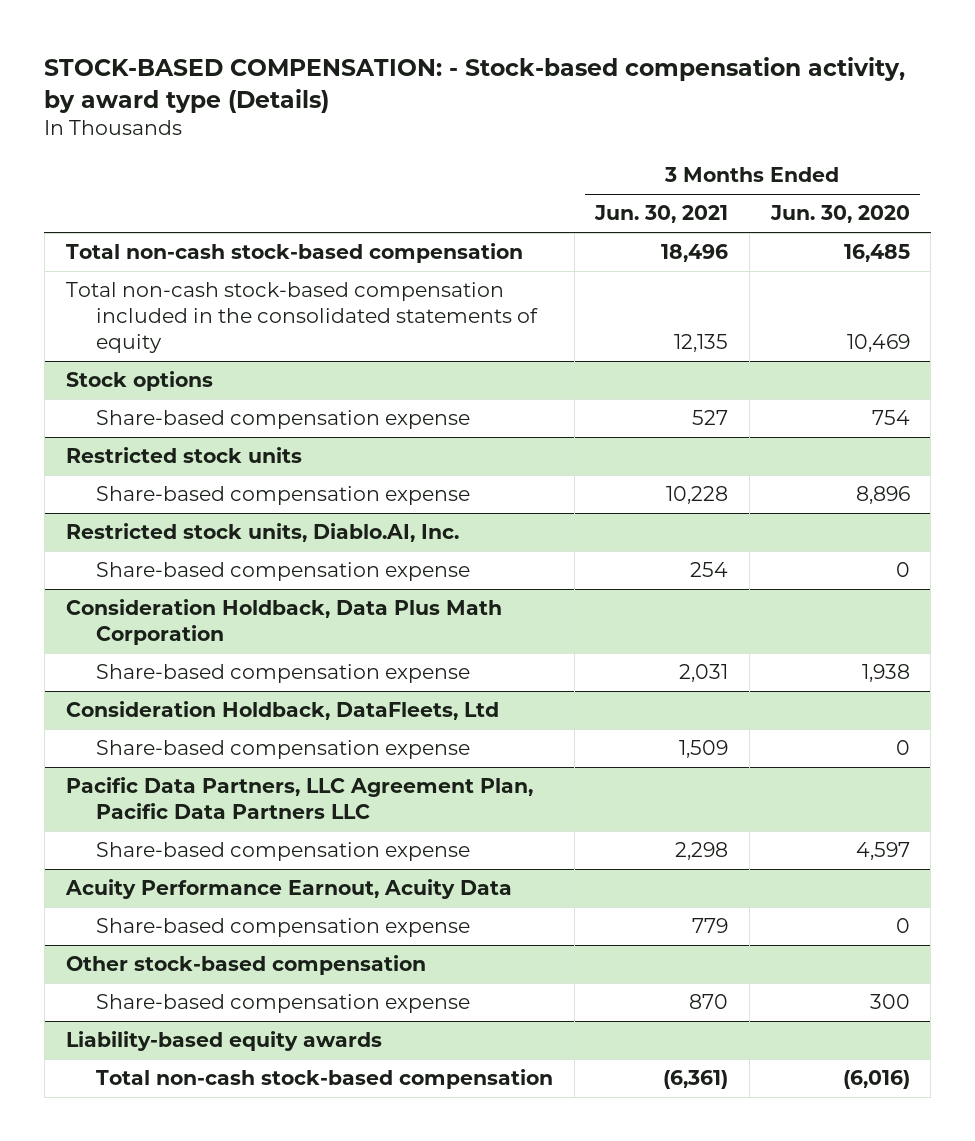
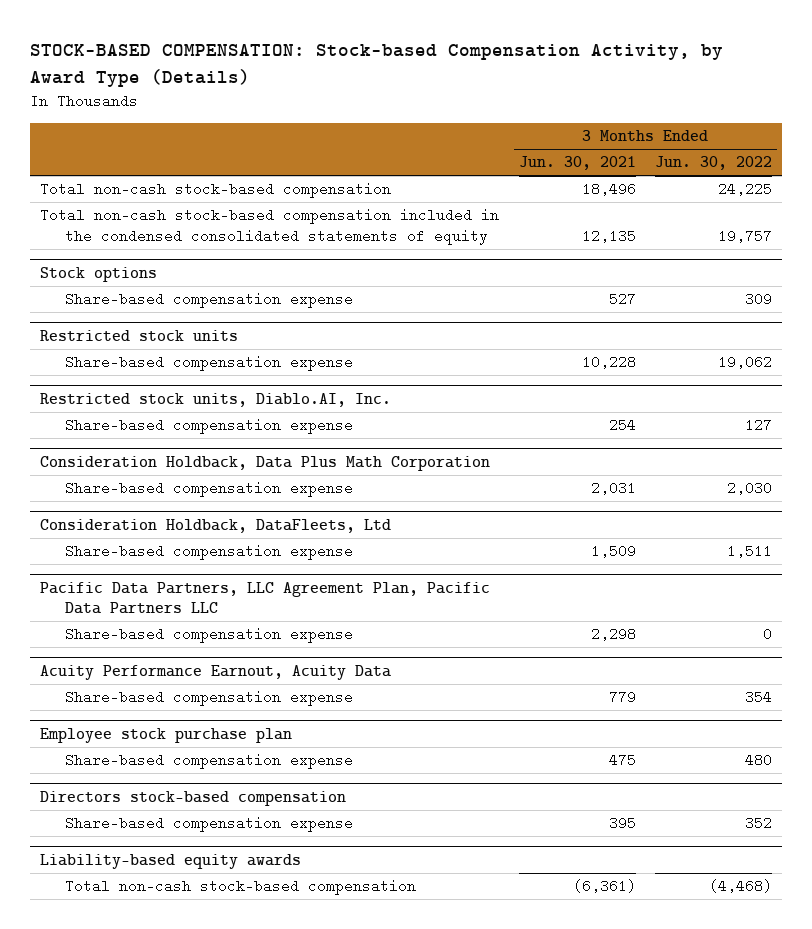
- STOCK-BASED COMPENSATION: - Stock-based compensation activity, by award type (Details)
+ STOCK-BASED COMPENSATION: Stock-based Compensation Activity, by Award Type (Details)
- | 3 Months Ended Jun. 30, 2021 | 3 Months Ended Jun. 30, 2020
+ | 3 Months Ended Jun. 30, 2021 | 3 Months Ended Jun. 30, 2022
- Total non-cash stock-based compensation included in the consolidated statements of equity | 12,135 | 10,469
+ Total non-cash stock-based compensation included in the condensed consolidated statements of equity | 12,135 | 19,757
- Other stock-based compensation
- Share-based compensation expense | 870 | 300
+ Employee stock purchase plan
+ Share-based compensation expense | 475 | 480
+ Directors stock-based compensation
+ Share-based compensation expense | 395 | 352

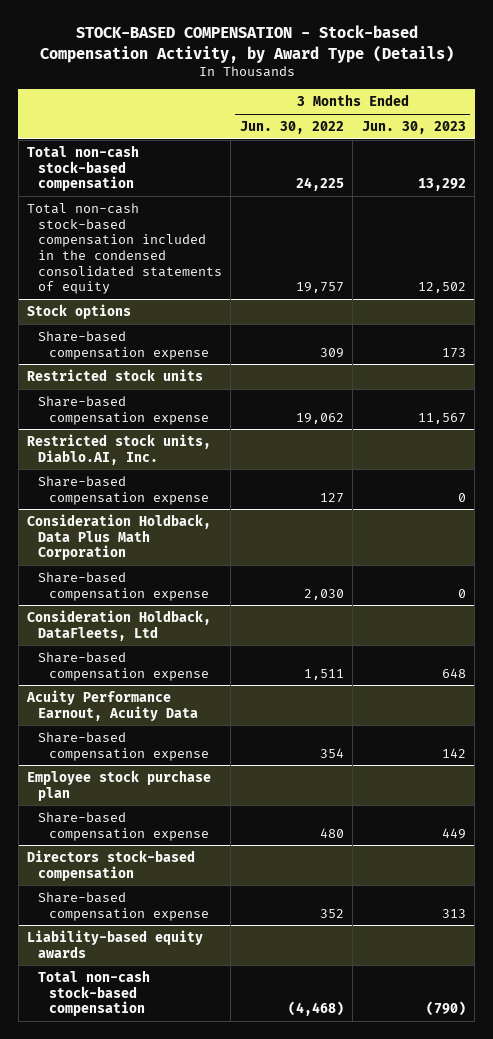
- STOCK-BASED COMPENSATION: Stock-based Compensation Activity, by Award Type (Details)
+ STOCK-BASED COMPENSATION - Stock-based Compensation Activity, by Award Type (Details)
- | 3 Months Ended Jun. 30, 2021 | 3 Months Ended Jun. 30, 2022
+ | 3 Months Ended Jun. 30, 2022 | 3 Months Ended Jun. 30, 2023
- Pacific Data Partners, LLC Agreement Plan, Pacific Data Partners LLC
- Share-based compensation expense | 2,298 | 0

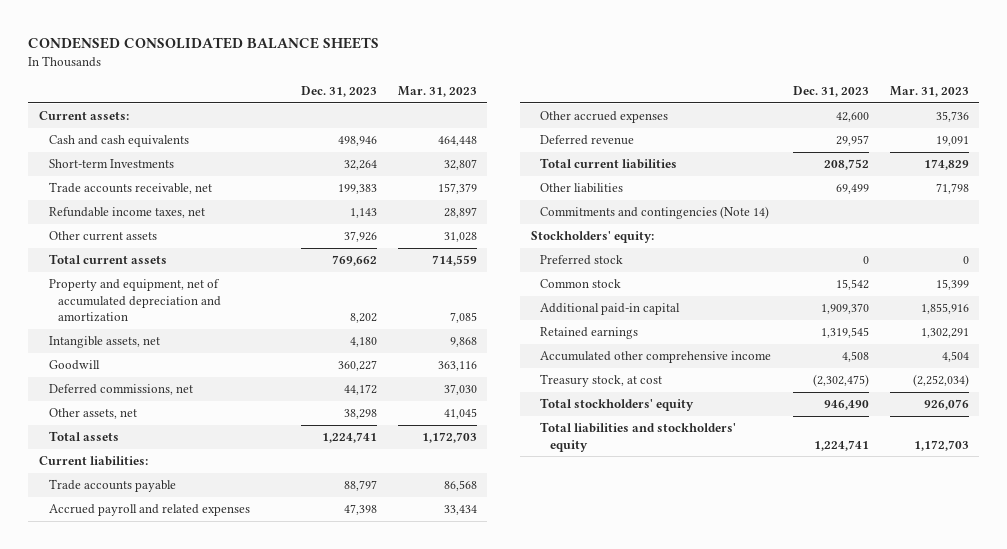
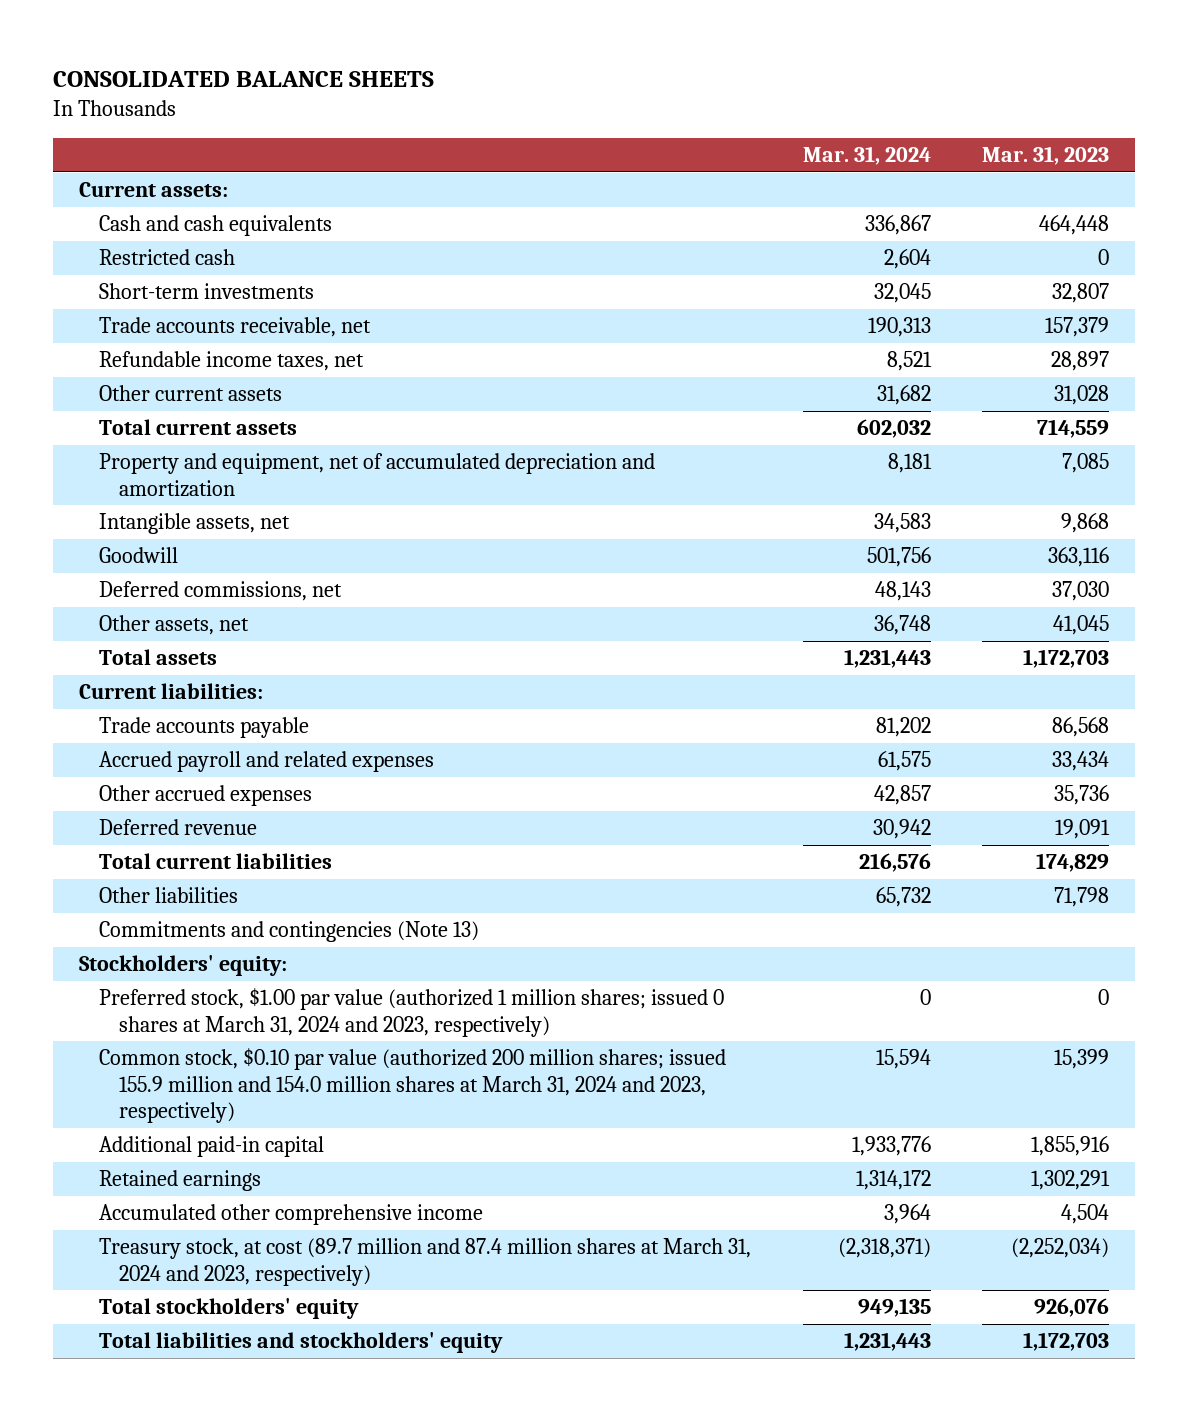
- CONDENSED CONSOLIDATED BALANCE SHEETS
+ CONSOLIDATED BALANCE SHEETS
- | Dec. 31, 2023 | Mar. 31, 2023
+ | Mar. 31, 2024 | Mar. 31, 2023
- Short-term Investments | 32,264 | 32,807
+ Restricted cash | 2,604 | 0
+ Short-term investments | 32,045 | 32,807
- Commitments and contingencies (Note 14)
+ Commitments and contingencies (Note 13)
- Preferred stock | 0 | 0
- Common stock | 15,542 | 15,399
+ Preferred stock, $1.00 par value (authorized 1 million shares; issued 0 shares at March 31, 2024 and 2023, respectively) | 0 | 0
+ Common stock, $0.10 par value (authorized 200 million shares; issued 155.9 million and 154.0 million shares at March 31, 2024 and 2023, respectively) | 15,594 | 15,399
- Treasury stock, at cost | (2,302,475) | (2,252,034)
+ Treasury stock, at cost (89.7 million and 87.4 million shares at March 31, 2024 and 2023, respectively) | (2,318,371) | (2,252,034)

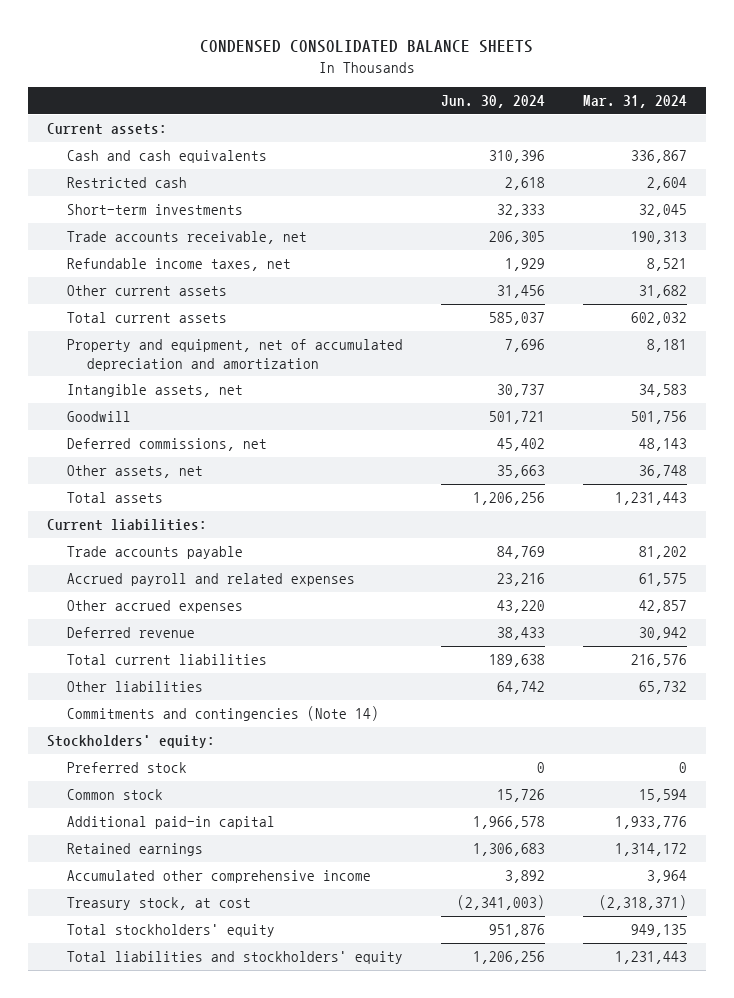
- CONSOLIDATED BALANCE SHEETS
+ CONDENSED CONSOLIDATED BALANCE SHEETS
- | Mar. 31, 2024 | Mar. 31, 2023
+ | Jun. 30, 2024 | Mar. 31, 2024
- Commitments and contingencies (Note 13)
+ Commitments and contingencies (Note 14)
- Preferred stock, $1.00 par value (authorized 1 million shares; issued 0 shares at March 31, 2024 and 2023, respectively) | 0 | 0
- Common stock, $0.10 par value (authorized 200 million shares; issued 155.9 million and 154.0 million shares at March 31, 2024 and 2023, respectively) | 15,594 | 15,399
+ Preferred stock | 0 | 0
+ Common stock | 15,726 | 15,594
- Treasury stock, at cost (89.7 million and 87.4 million shares at March 31, 2024 and 2023, respectively) | (2,318,371) | (2,252,034)
+ Treasury stock, at cost | (2,341,003) | (2,318,371)

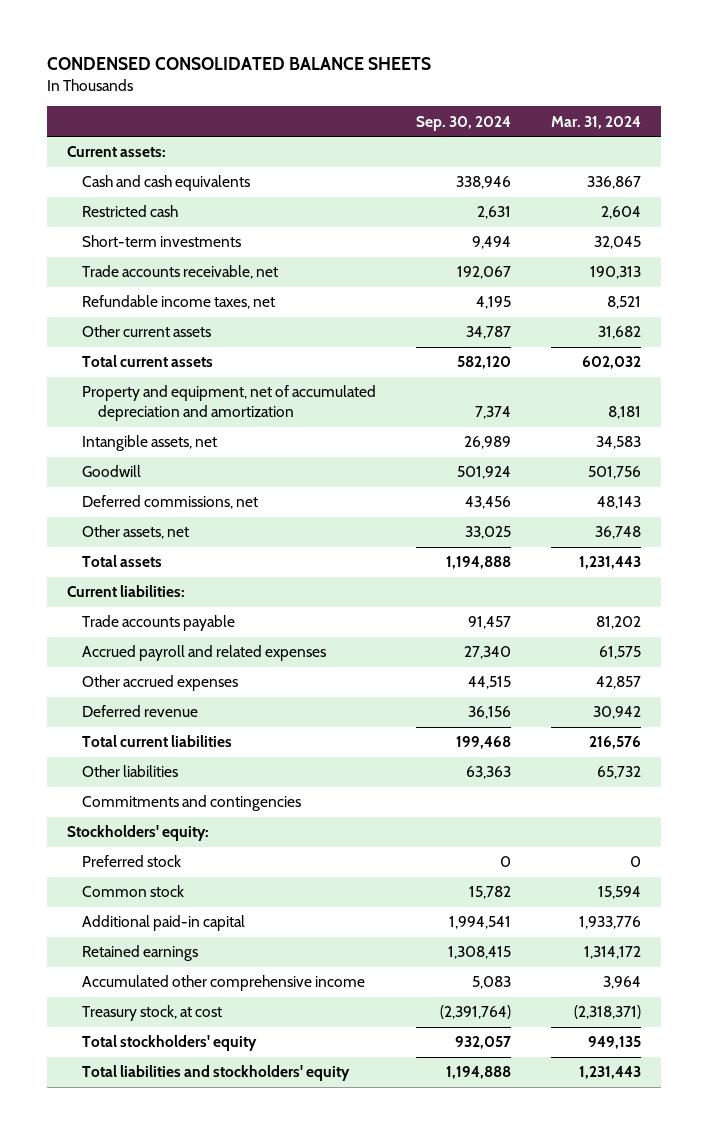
- | Jun. 30, 2024 | Mar. 31, 2024
+ | Sep. 30, 2024 | Mar. 31, 2024
- Commitments and contingencies (Note 14)
+ Commitments and contingencies

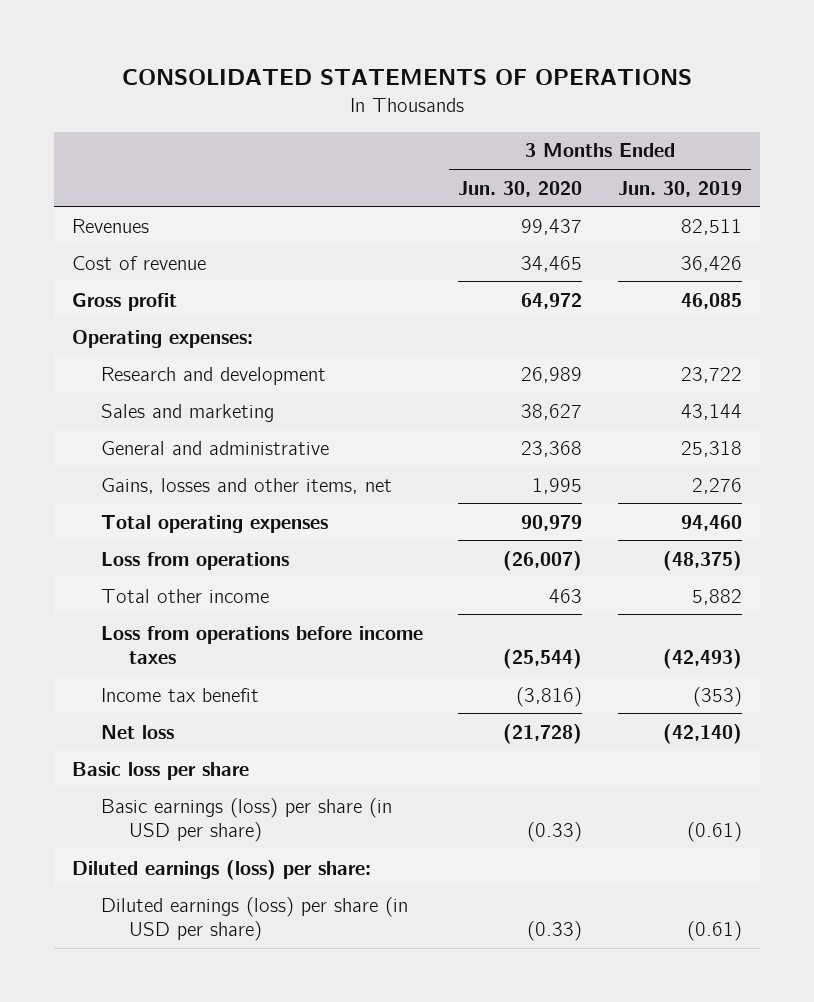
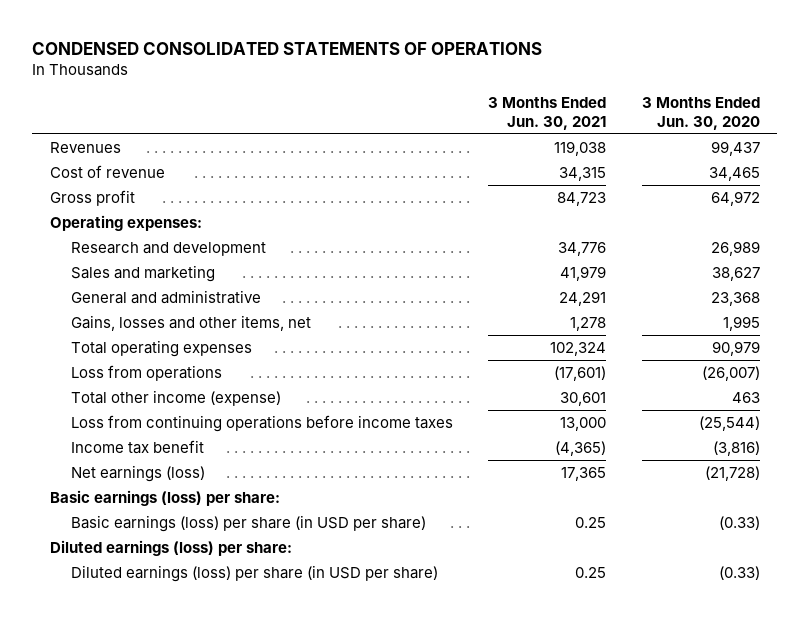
- CONSOLIDATED STATEMENTS OF OPERATIONS
+ CONDENSED CONSOLIDATED STATEMENTS OF OPERATIONS
- | 3 Months Ended Jun. 30, 2020 | 3 Months Ended Jun. 30, 2019
+ | 3 Months Ended Jun. 30, 2021 | 3 Months Ended Jun. 30, 2020
- Total other income | 463 | 5,882
- Loss from operations before income taxes | (25,544) | (42,493)
+ Total other income (expense) | 30,601 | 463
+ Loss from continuing operations before income taxes | 13,000 | (25,544)
- Net loss | (21,728) | (42,140)
- Basic loss per share
+ Net earnings (loss) | 17,365 | (21,728)
+ Basic earnings (loss) per share:

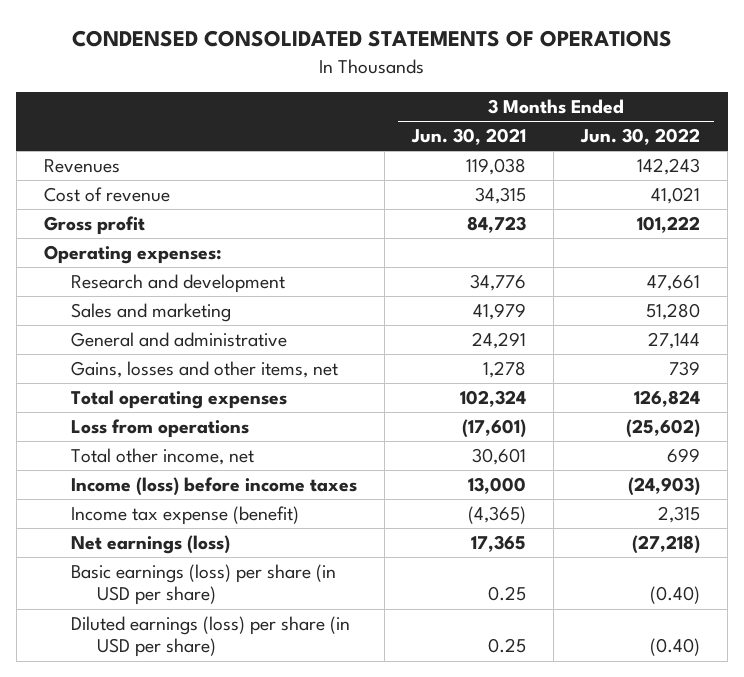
- | 3 Months Ended Jun. 30, 2021 | 3 Months Ended Jun. 30, 2020
+ | 3 Months Ended Jun. 30, 2021 | 3 Months Ended Jun. 30, 2022
- Total other income (expense) | 30,601 | 463
- Loss from continuing operations before income taxes | 13,000 | (25,544)
- Income tax benefit | (4,365) | (3,816)
+ Total other income, net | 30,601 | 699
+ Income (loss) before income taxes | 13,000 | (24,903)
+ Income tax expense (benefit) | (4,365) | 2,315
- Basic earnings (loss) per share:
- Diluted earnings (loss) per share:

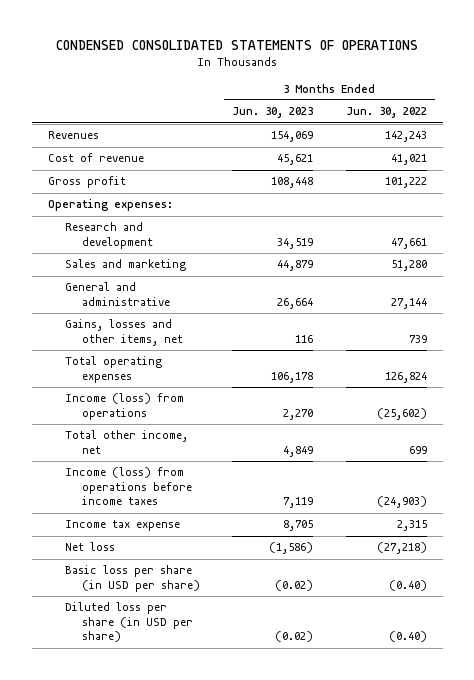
- | 3 Months Ended Jun. 30, 2021 | 3 Months Ended Jun. 30, 2022
+ | 3 Months Ended Jun. 30, 2023 | 3 Months Ended Jun. 30, 2022
- Loss from operations | (17,601) | (25,602)
+ Income (loss) from operations | 2,270 | (25,602)
- Income (loss) before income taxes | 13,000 | (24,903)
- Income tax expense (benefit) | (4,365) | 2,315
- Net earnings (loss) | 17,365 | (27,218)
- Basic earnings (loss) per share (in USD per share) | 0.25 | (0.40)
- Diluted earnings (loss) per share (in USD per share) | 0.25 | (0.40)
+ Income (loss) from operations before income taxes | 7,119 | (24,903)
+ Income tax expense | 8,705 | 2,315
+ Net loss | (1,586) | (27,218)
+ Basic loss per share (in USD per share) | (0.02) | (0.40)
+ Diluted loss per share (in USD per share) | (0.02) | (0.40)

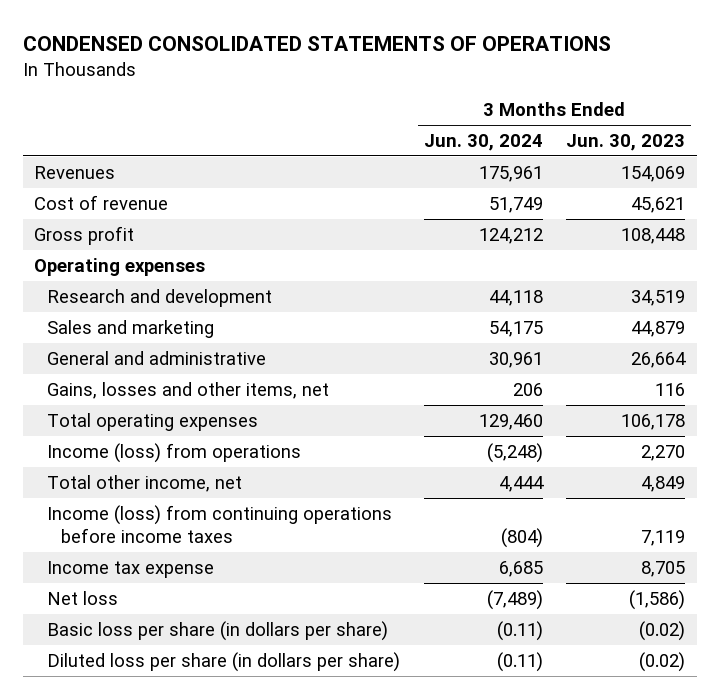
- | 3 Months Ended Jun. 30, 2023 | 3 Months Ended Jun. 30, 2022
+ | 3 Months Ended Jun. 30, 2024 | 3 Months Ended Jun. 30, 2023
- Operating expenses:
+ Operating expenses
- Income (loss) from operations before income taxes | 7,119 | (24,903)
+ Income (loss) from continuing operations before income taxes | (804) | 7,119
- Basic loss per share (in USD per share) | (0.02) | (0.40)
- Diluted loss per share (in USD per share) | (0.02) | (0.40)
+ Basic loss per share (in dollars per share) | (0.11) | (0.02)
+ Diluted loss per share (in dollars per share) | (0.11) | (0.02)

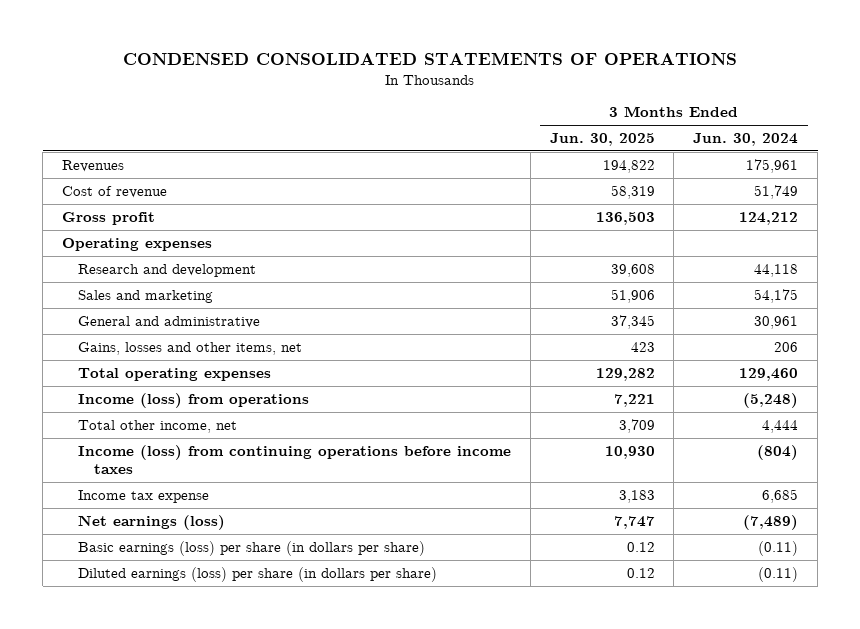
- | 3 Months Ended Jun. 30, 2024 | 3 Months Ended Jun. 30, 2023
+ | 3 Months Ended Jun. 30, 2025 | 3 Months Ended Jun. 30, 2024
- Net loss | (7,489) | (1,586)
- Basic loss per share (in dollars per share) | (0.11) | (0.02)
- Diluted loss per share (in dollars per share) | (0.11) | (0.02)
+ Net earnings (loss) | 7,747 | (7,489)
+ Basic earnings (loss) per share (in dollars per share) | 0.12 | (0.11)
+ Diluted earnings (loss) per share (in dollars per share) | 0.12 | (0.11)

